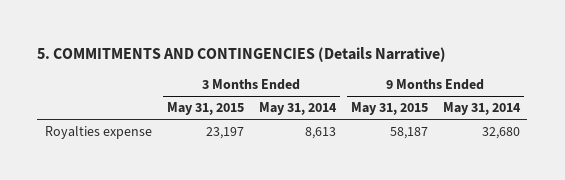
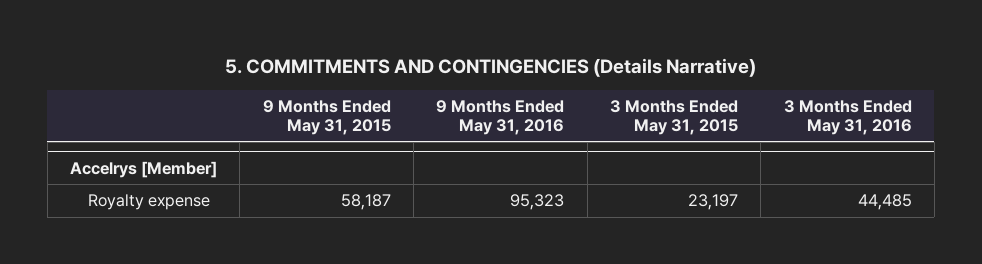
- | 3 Months Ended May 31, 2015 | 3 Months Ended May 31, 2014 | 9 Months Ended May 31, 2015 | 9 Months Ended May 31, 2014
+ | 9 Months Ended May 31, 2015 | 9 Months Ended May 31, 2016 | 3 Months Ended May 31, 2015 | 3 Months Ended May 31, 2016
- Royalties expense | 23,197 | 8,613 | 58,187 | 32,680
+ Accelrys [Member]
+ Royalty expense | 58,187 | 95,323 | 23,197 | 44,485

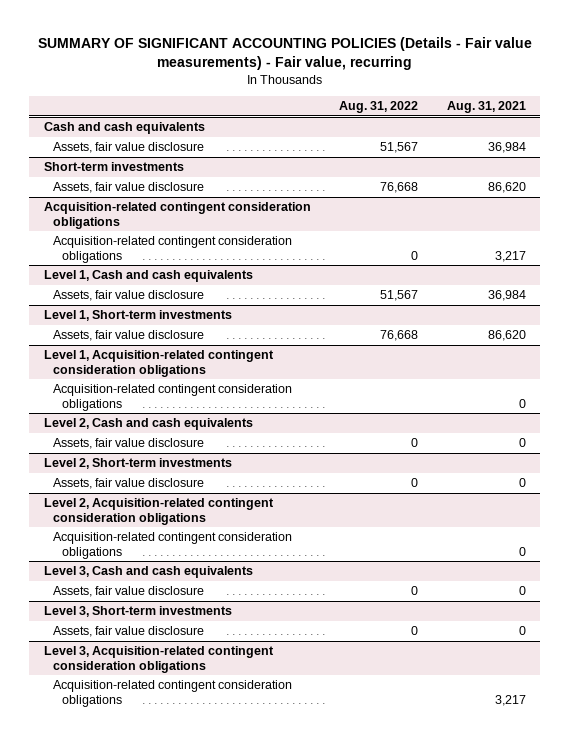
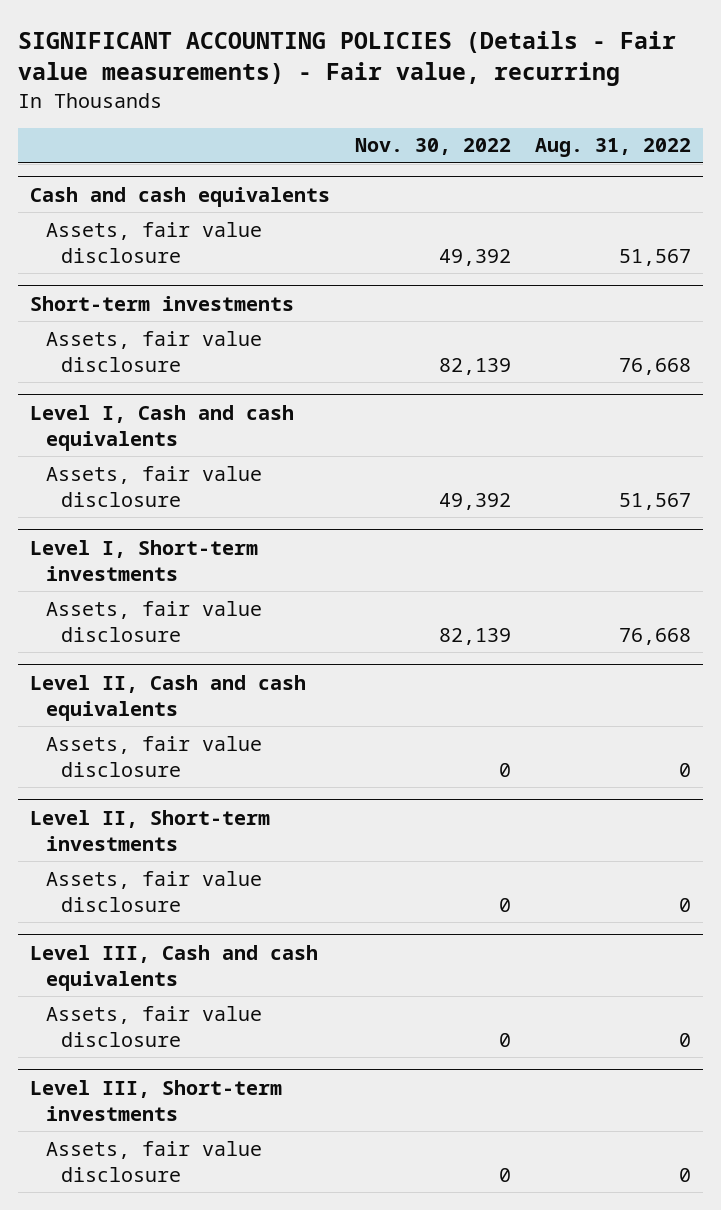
- SUMMARY OF SIGNIFICANT ACCOUNTING POLICIES (Details - Fair value measurements) - Fair value, recurring
+ SIGNIFICANT ACCOUNTING POLICIES (Details - Fair value measurements) - Fair value, recurring
- | Aug. 31, 2022 | Aug. 31, 2021
+ | Nov. 30, 2022 | Aug. 31, 2022
- Acquisition-related contingent consideration obligations
- Acquisition-related contingent consideration obligations | 0 | 3,217
- Level 1, Cash and cash equivalents
+ Level I, Cash and cash equivalents
- Level 1, Short-term investments
+ Level I, Short-term investments
- Level 1, Acquisition-related contingent consideration obligations
- Acquisition-related contingent consideration obligations | | 0
- Level 2, Cash and cash equivalents
+ Level II, Cash and cash equivalents
- Level 2, Short-term investments
+ Level II, Short-term investments
- Level 2, Acquisition-related contingent consideration obligations
- Acquisition-related contingent consideration obligations | | 0
- Level 3, Cash and cash equivalents
+ Level III, Cash and cash equivalents
- Level 3, Short-term investments
+ Level III, Short-term investments
- Level 3, Acquisition-related contingent consideration obligations
- Acquisition-related contingent consideration obligations | | 3,217

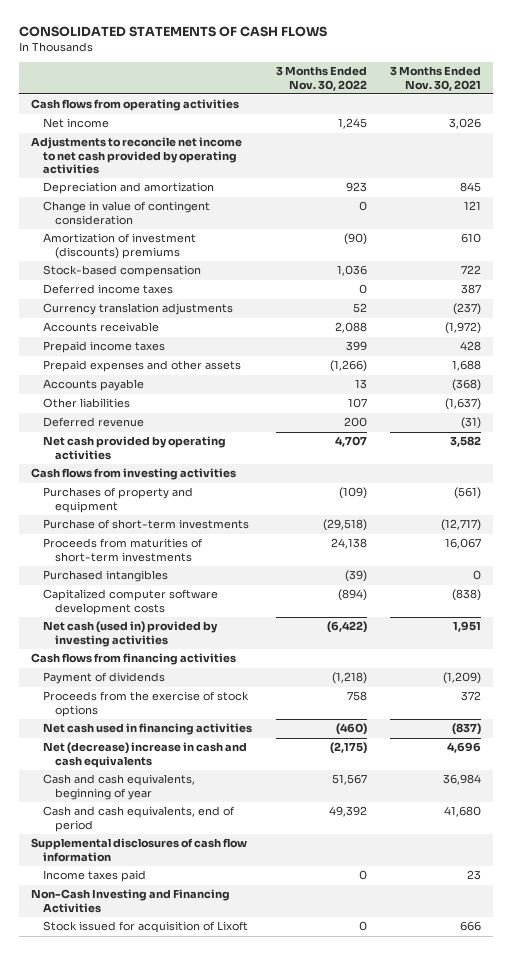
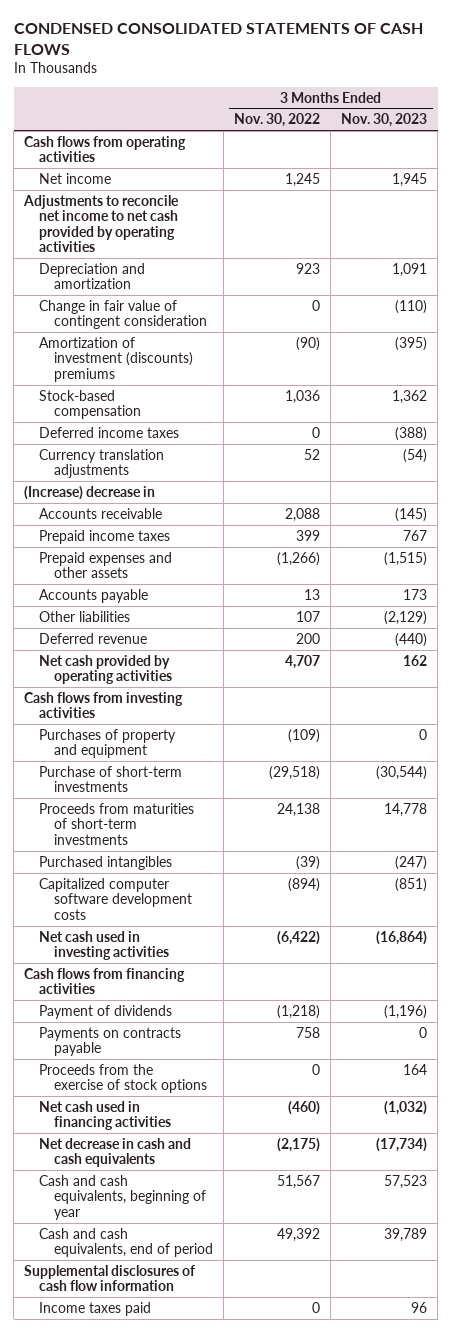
- CONSOLIDATED STATEMENTS OF CASH FLOWS
+ CONDENSED CONSOLIDATED STATEMENTS OF CASH FLOWS
- | 3 Months Ended Nov. 30, 2022 | 3 Months Ended Nov. 30, 2021
+ | 3 Months Ended Nov. 30, 2022 | 3 Months Ended Nov. 30, 2023
- Change in value of contingent consideration | 0 | 121
+ Change in fair value of contingent consideration | 0 | (110)
+ (Increase) decrease in
- Net cash (used in) provided by investing activities | (6,422) | 1,951
+ Net cash used in investing activities | (6,422) | (16,864)
- Proceeds from the exercise of stock options | 758 | 372
+ Payments on contracts payable | 758 | 0
+ Proceeds from the exercise of stock options | 0 | 164
- Net (decrease) increase in cash and cash equivalents | (2,175) | 4,696
+ Net decrease in cash and cash equivalents | (2,175) | (17,734)
- Non-Cash Investing and Financing Activities
- Stock issued for acquisition of Lixoft | 0 | 666

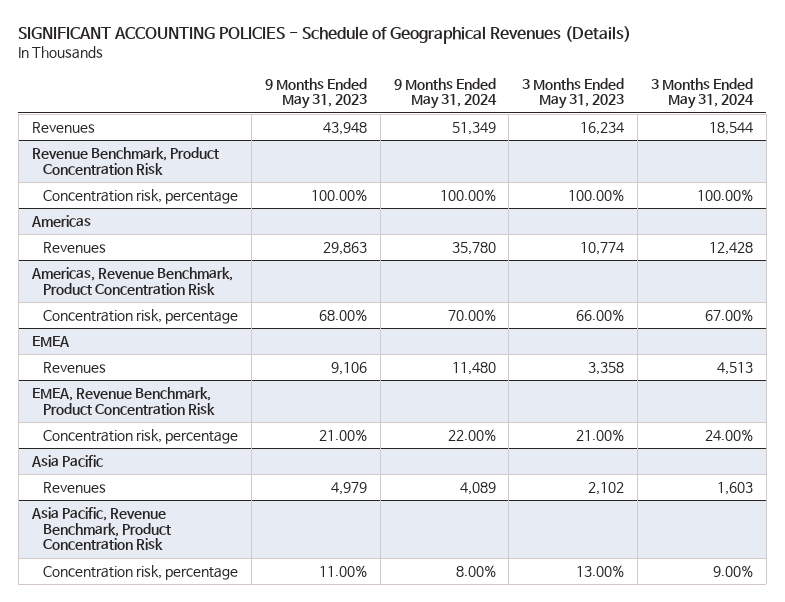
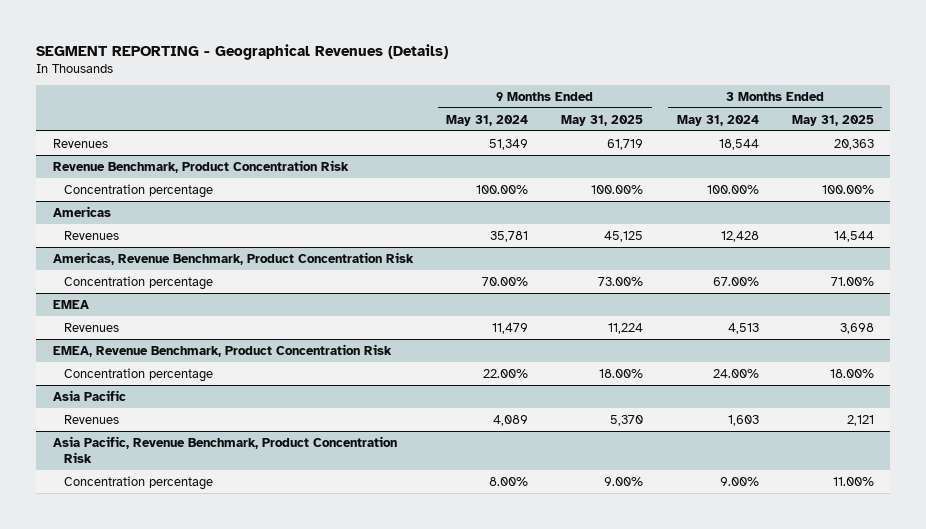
- SIGNIFICANT ACCOUNTING POLICIES - Schedule of Geographical Revenues (Details)
+ SEGMENT REPORTING - Geographical Revenues (Details)
- | 9 Months Ended May 31, 2023 | 9 Months Ended May 31, 2024 | 3 Months Ended May 31, 2023 | 3 Months Ended May 31, 2024
+ | 9 Months Ended May 31, 2024 | 9 Months Ended May 31, 2025 | 3 Months Ended May 31, 2024 | 3 Months Ended May 31, 2025
@ Revenue Benchmark, Product Concentration Risk
- Concentration risk, percentage | 100.00% | 100.00% | 100.00% | 100.00%
+ Concentration percentage | 100.00% | 100.00% | 100.00% | 100.00%
@ Americas
- Revenues | 29,863 | 35,780 | 10,774 | 12,428
+ Revenues | 35,781 | 45,125 | 12,428 | 14,544
@ Americas, Revenue Benchmark, Product Concentration Risk
- Concentration risk, percentage | 68.00% | 70.00% | 66.00% | 67.00%
+ Concentration percentage | 70.00% | 73.00% | 67.00% | 71.00%
@ EMEA
- Revenues | 9,106 | 11,480 | 3,358 | 4,513
+ Revenues | 11,479 | 11,224 | 4,513 | 3,698
@ EMEA, Revenue Benchmark, Product Concentration Risk
- Concentration risk, percentage | 21.00% | 22.00% | 21.00% | 24.00%
+ Concentration percentage | 22.00% | 18.00% | 24.00% | 18.00%
@ Asia Pacific, Revenue Benchmark, Product Concentration Risk
- Concentration risk, percentage | 11.00% | 8.00% | 13.00% | 9.00%
+ Concentration percentage | 8.00% | 9.00% | 9.00% | 11.00%

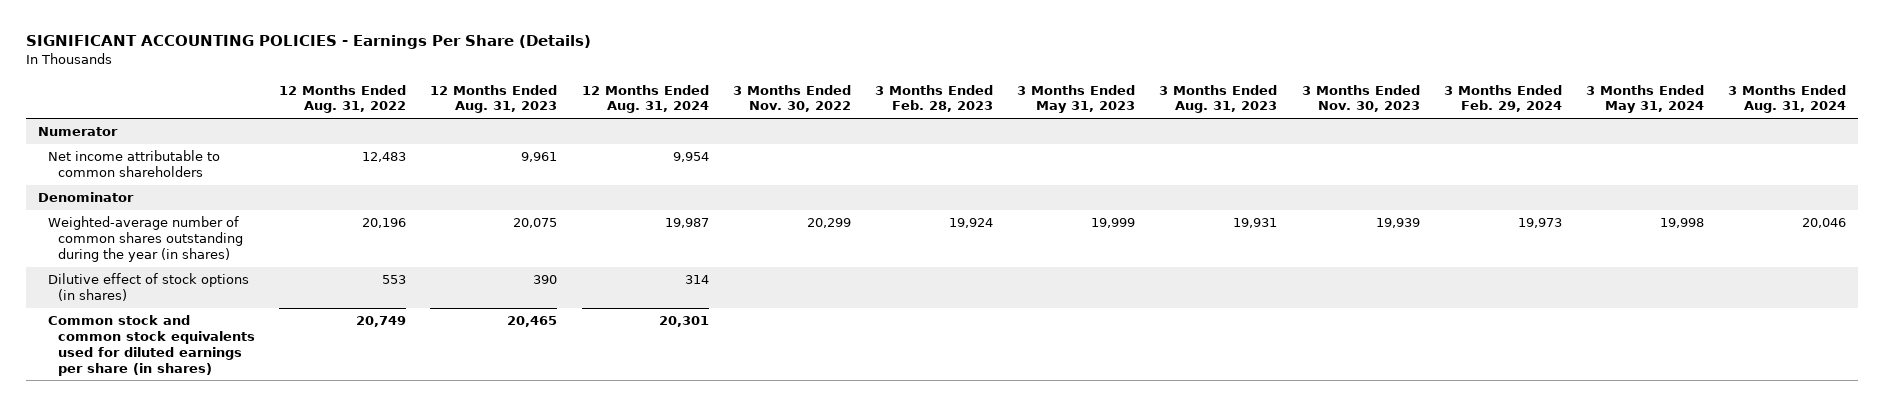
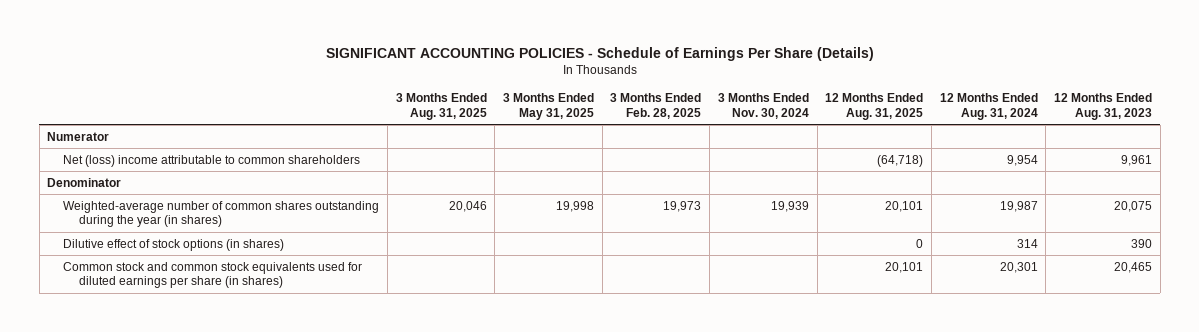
- SIGNIFICANT ACCOUNTING POLICIES - Earnings Per Share (Details)
+ SIGNIFICANT ACCOUNTING POLICIES - Schedule of Earnings Per Share (Details)
- | 12 Months Ended Aug. 31, 2022 | 12 Months Ended Aug. 31, 2023 | 12 Months Ended Aug. 31, 2024 | 3 Months Ended Nov. 30, 2022 | 3 Months Ended Feb. 28, 2023 | 3 Months Ended May 31, 2023 | 3 Months Ended Aug. 31, 2023 | 3 Months Ended Nov. 30, 2023 | 3 Months Ended Feb. 29, 2024 | 3 Months Ended May 31, 2024 | 3 Months Ended Aug. 31, 2024
+ | 3 Months Ended Aug. 31, 2025 | 3 Months Ended May 31, 2025 | 3 Months Ended Feb. 28, 2025 | 3 Months Ended Nov. 30, 2024 | 12 Months Ended Aug. 31, 2025 | 12 Months Ended Aug. 31, 2024 | 12 Months Ended Aug. 31, 2023
- Net income attributable to common shareholders | 12,483 | 9,961 | 9,954 | | | | | | | |
+ Net (loss) income attributable to common shareholders | | | | | (64,718) | 9,954 | 9,961

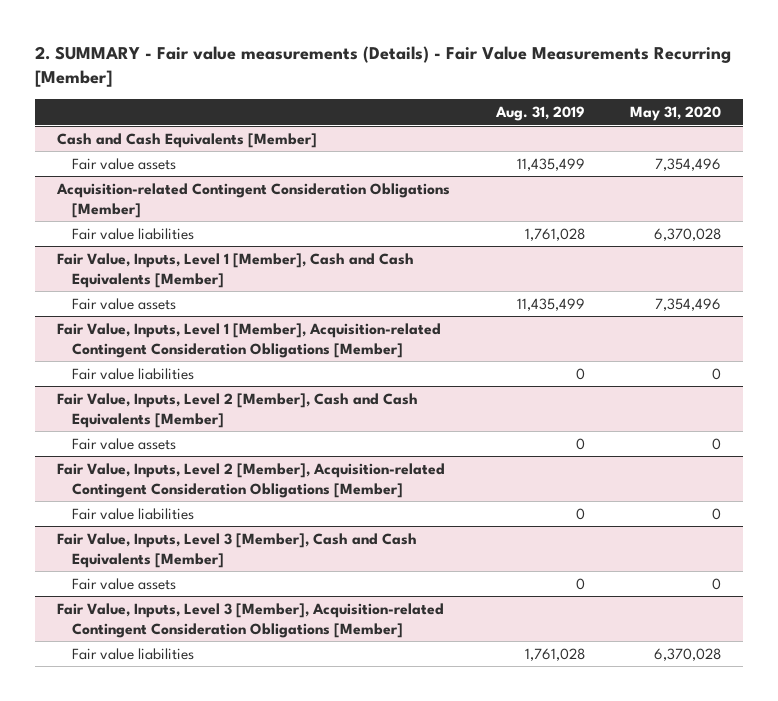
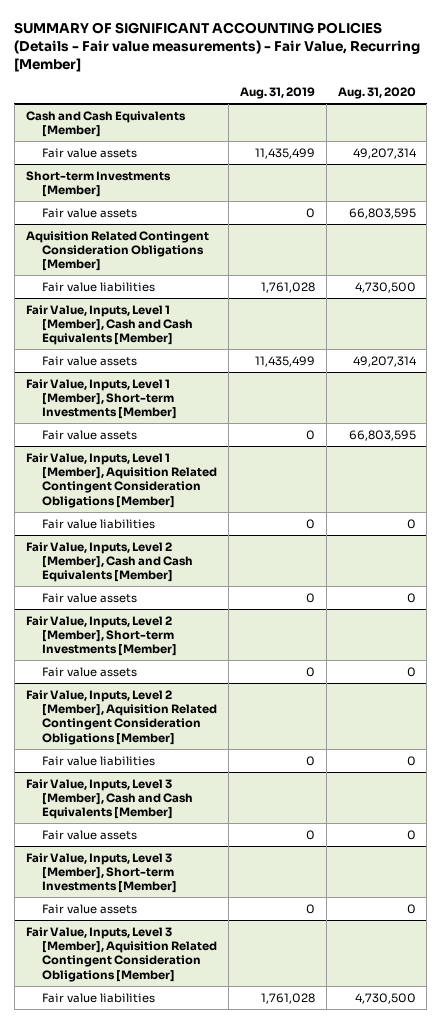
- 2. SUMMARY - Fair value measurements (Details) - Fair Value Measurements Recurring [Member]
+ SUMMARY OF SIGNIFICANT ACCOUNTING POLICIES (Details - Fair value measurements) - Fair Value, Recurring [Member]
- | Aug. 31, 2019 | May 31, 2020
+ | Aug. 31, 2019 | Aug. 31, 2020
- Acquisition-related Contingent Consideration Obligations [Member]
+ Short-term Investments [Member]
+ Fair value assets | 0 | 66,803,595
+ Aquisition Related Contingent Consideration Obligations [Member]
- Fair Value, Inputs, Level 1 [Member], Acquisition-related Contingent Consideration Obligations [Member]
+ Fair Value, Inputs, Level 1 [Member], Short-term Investments [Member]
+ Fair value assets | 0 | 66,803,595
+ Fair Value, Inputs, Level 1 [Member], Aquisition Related Contingent Consideration Obligations [Member]
- Fair Value, Inputs, Level 2 [Member], Acquisition-related Contingent Consideration Obligations [Member]
+ Fair Value, Inputs, Level 2 [Member], Short-term Investments [Member]
+ Fair value assets | 0 | 0
+ Fair Value, Inputs, Level 2 [Member], Aquisition Related Contingent Consideration Obligations [Member]
- Fair Value, Inputs, Level 3 [Member], Acquisition-related Contingent Consideration Obligations [Member]
+ Fair Value, Inputs, Level 3 [Member], Short-term Investments [Member]
+ Fair value assets | 0 | 0
+ Fair Value, Inputs, Level 3 [Member], Aquisition Related Contingent Consideration Obligations [Member]

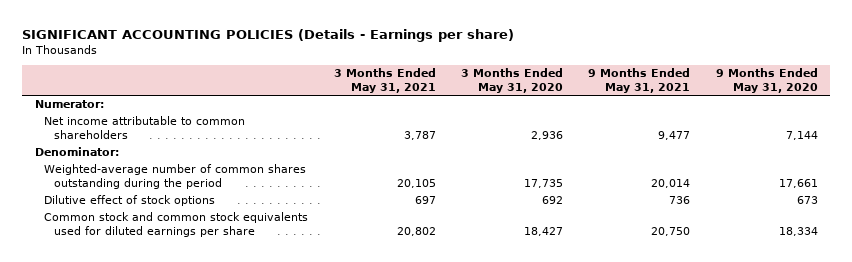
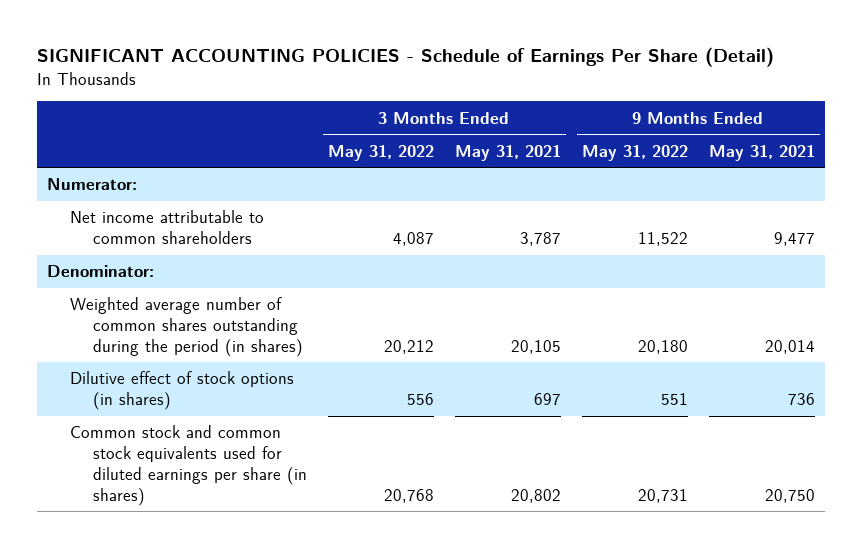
- SIGNIFICANT ACCOUNTING POLICIES (Details - Earnings per share)
+ SIGNIFICANT ACCOUNTING POLICIES - Schedule of Earnings Per Share (Detail)
- | 3 Months Ended May 31, 2021 | 3 Months Ended May 31, 2020 | 9 Months Ended May 31, 2021 | 9 Months Ended May 31, 2020
+ | 3 Months Ended May 31, 2022 | 3 Months Ended May 31, 2021 | 9 Months Ended May 31, 2022 | 9 Months Ended May 31, 2021
- Weighted-average number of common shares outstanding during the period | 20,105 | 17,735 | 20,014 | 17,661
- Dilutive effect of stock options | 697 | 692 | 736 | 673
- Common stock and common stock equivalents used for diluted earnings per share | 20,802 | 18,427 | 20,750 | 18,334
+ Weighted average number of common shares outstanding during the period (in shares) | 20,212 | 20,105 | 20,180 | 20,014
+ Dilutive effect of stock options (in shares) | 556 | 697 | 551 | 736
+ Common stock and common stock equivalents used for diluted earnings per share (in shares) | 20,768 | 20,802 | 20,731 | 20,750

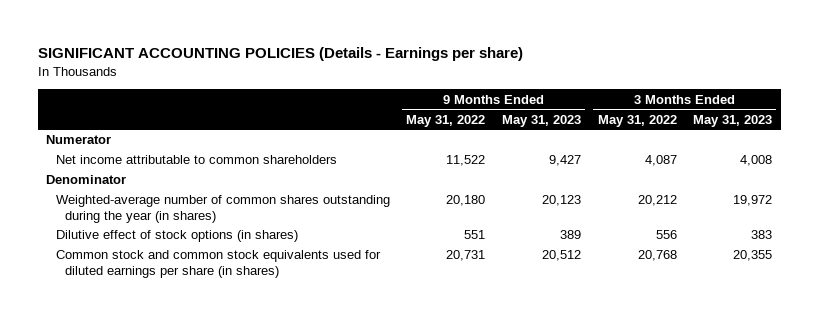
- SIGNIFICANT ACCOUNTING POLICIES - Schedule of Earnings Per Share (Detail)
+ SIGNIFICANT ACCOUNTING POLICIES (Details - Earnings per share)
- | 3 Months Ended May 31, 2022 | 3 Months Ended May 31, 2021 | 9 Months Ended May 31, 2022 | 9 Months Ended May 31, 2021
+ | 9 Months Ended May 31, 2022 | 9 Months Ended May 31, 2023 | 3 Months Ended May 31, 2022 | 3 Months Ended May 31, 2023
- Numerator:
+ Numerator
- Denominator:
- Weighted average number of common shares outstanding during the period (in shares) | 20,212 | 20,105 | 20,180 | 20,014
+ Denominator
+ Weighted-average number of common shares outstanding during the year (in shares) | 20,180 | 20,123 | 20,212 | 19,972

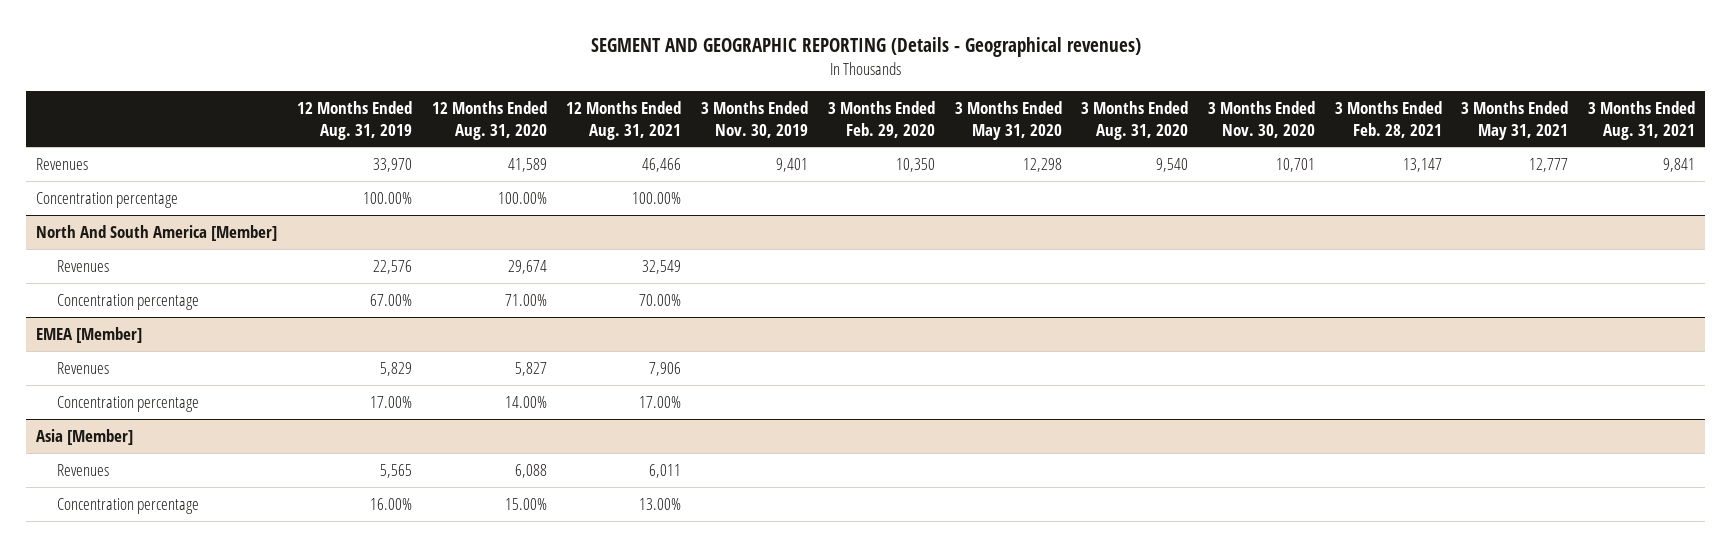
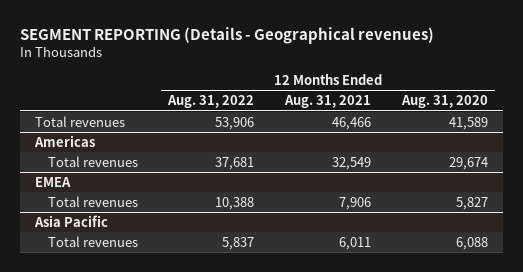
- SEGMENT AND GEOGRAPHIC REPORTING (Details - Geographical revenues)
+ SEGMENT REPORTING (Details - Geographical revenues)
- | 12 Months Ended Aug. 31, 2019 | 12 Months Ended Aug. 31, 2020 | 12 Months Ended Aug. 31, 2021 | 3 Months Ended Nov. 30, 2019 | 3 Months Ended Feb. 29, 2020 | 3 Months Ended May 31, 2020 | 3 Months Ended Aug. 31, 2020 | 3 Months Ended Nov. 30, 2020 | 3 Months Ended Feb. 28, 2021 | 3 Months Ended May 31, 2021 | 3 Months Ended Aug. 31, 2021
+ | 12 Months Ended Aug. 31, 2022 | 12 Months Ended Aug. 31, 2021 | 12 Months Ended Aug. 31, 2020
- Revenues | 33,970 | 41,589 | 46,466 | 9,401 | 10,350 | 12,298 | 9,540 | 10,701 | 13,147 | 12,777 | 9,841
- Concentration percentage | 100.00% | 100.00% | 100.00% | | | | | | | |
- North And South America [Member]
- Revenues | 22,576 | 29,674 | 32,549 | | | | | | | |
- Concentration percentage | 67.00% | 71.00% | 70.00% | | | | | | | |
- EMEA [Member]
- Revenues | 5,829 | 5,827 | 7,906 | | | | | | | |
- Concentration percentage | 17.00% | 14.00% | 17.00% | | | | | | | |
- Asia [Member]
- Revenues | 5,565 | 6,088 | 6,011 | | | | | | | |
- Concentration percentage | 16.00% | 15.00% | 13.00% | | | | | | | |
+ Total revenues | 53,906 | 46,466 | 41,589
+ Americas
+ Total revenues | 37,681 | 32,549 | 29,674
+ EMEA
+ Total revenues | 10,388 | 7,906 | 5,827
+ Asia Pacific
+ Total revenues | 5,837 | 6,011 | 6,088

